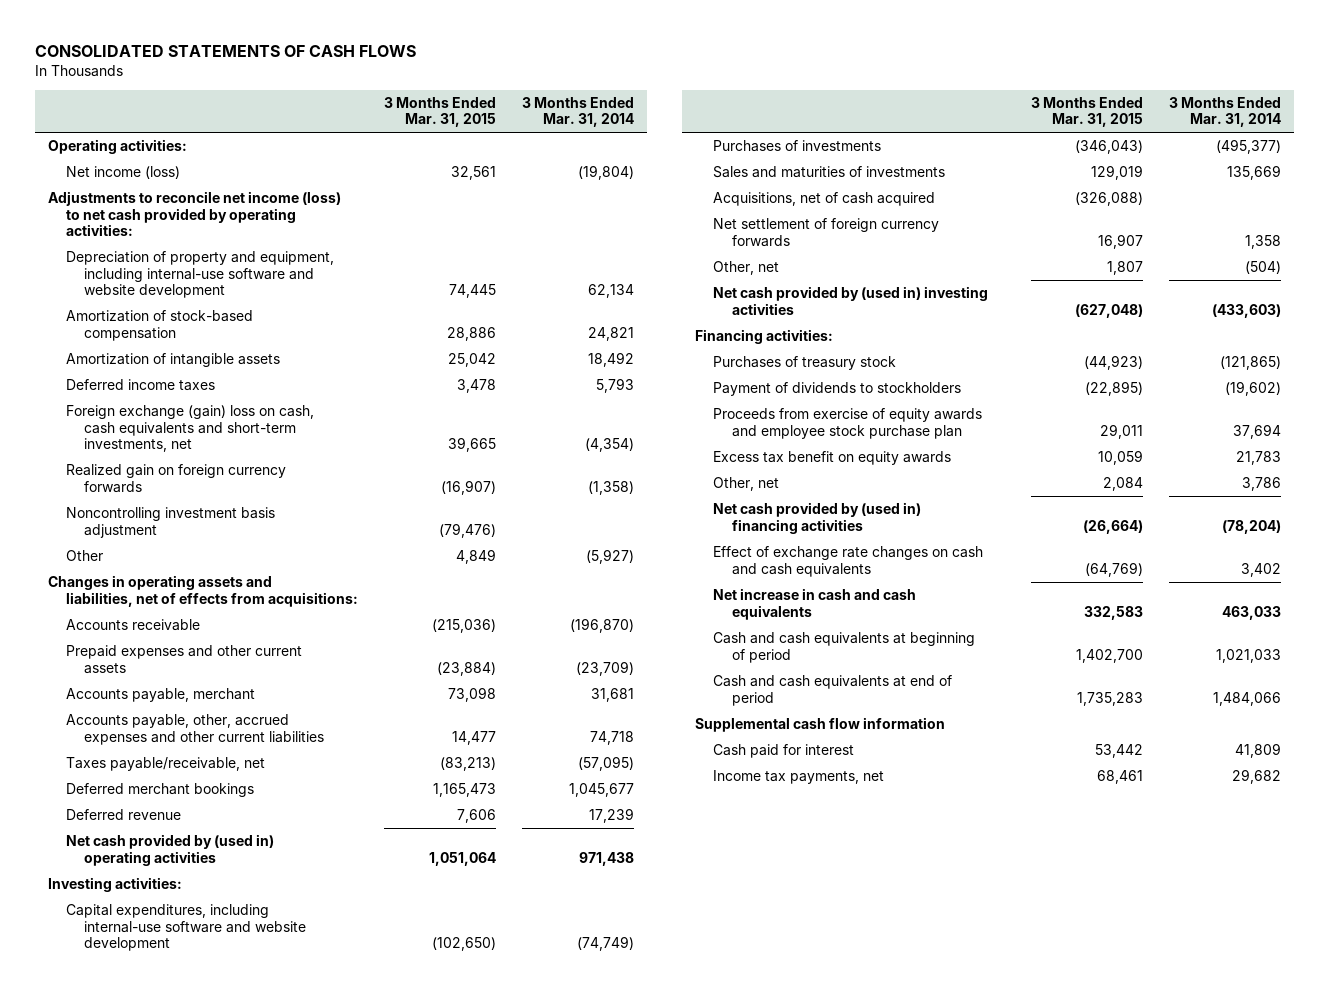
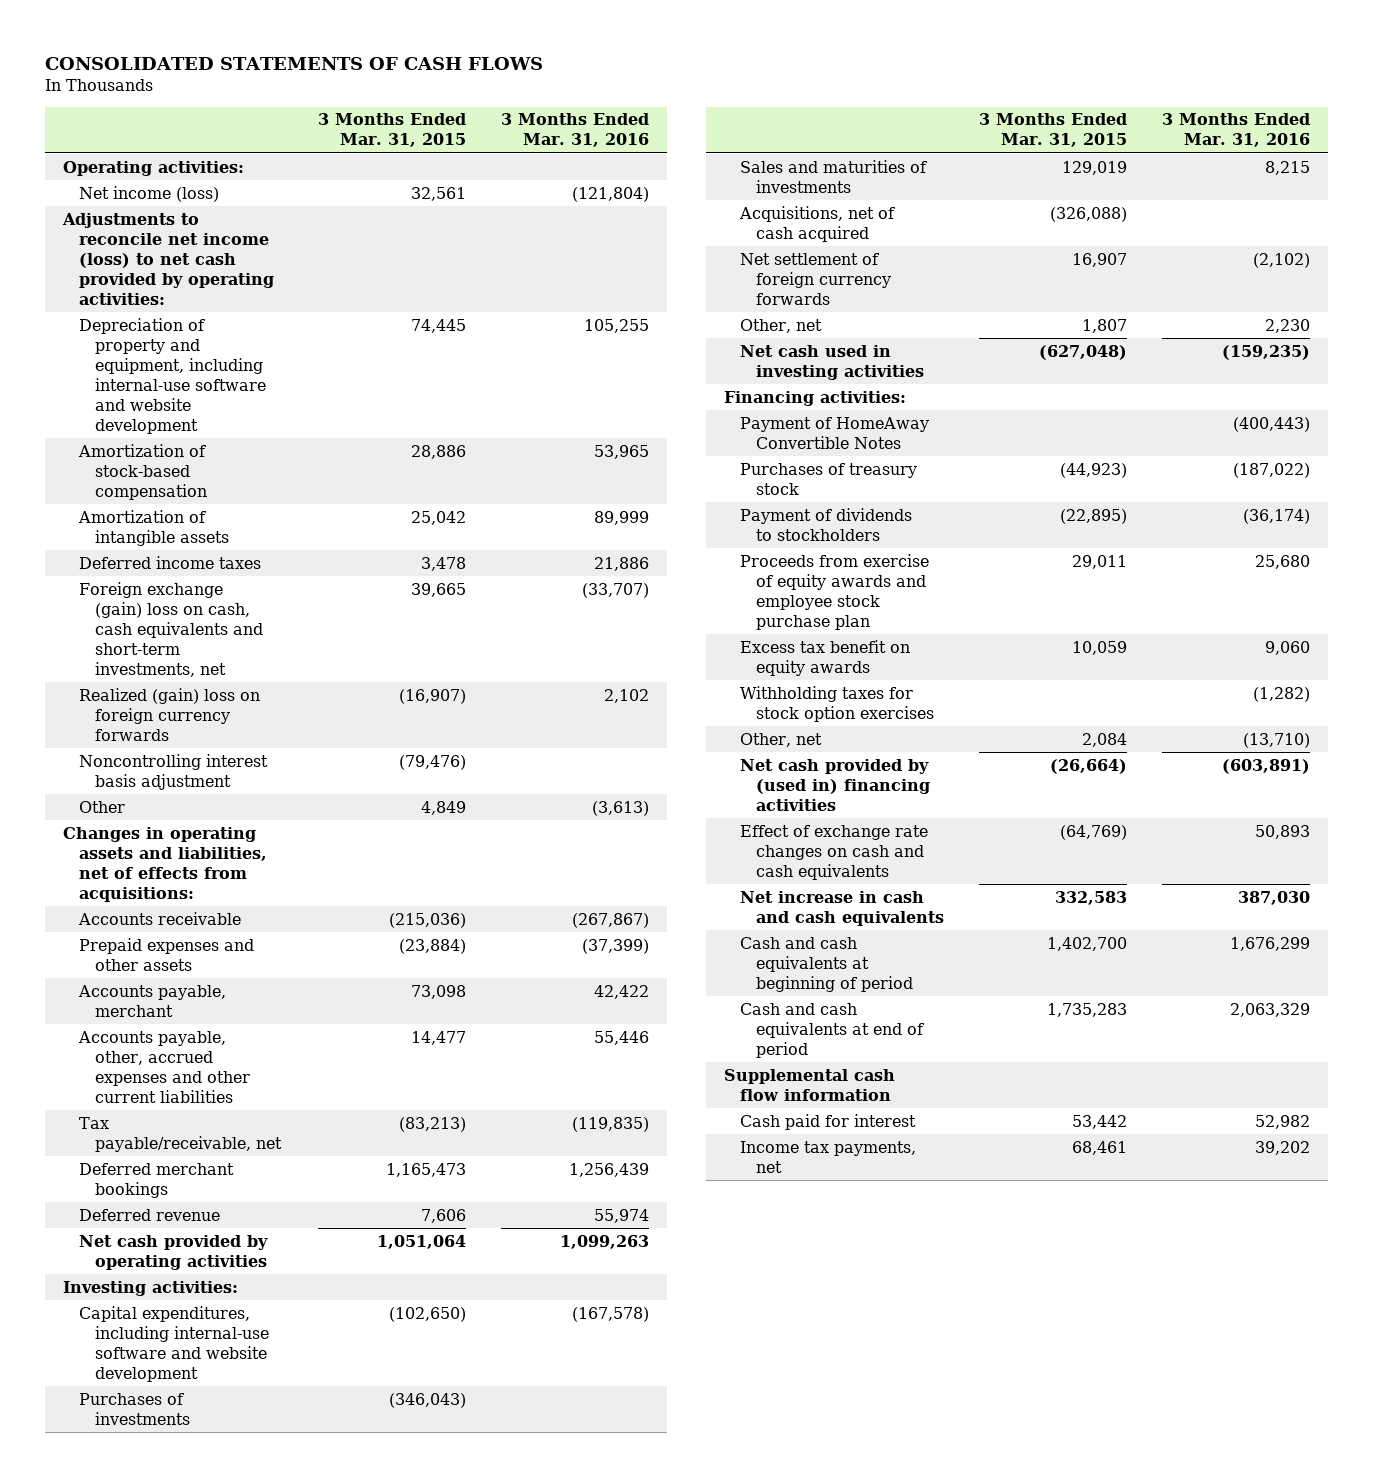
- | 3 Months Ended Mar. 31, 2015 | 3 Months Ended Mar. 31, 2014
+ | 3 Months Ended Mar. 31, 2015 | 3 Months Ended Mar. 31, 2016
- Realized gain on foreign currency forwards | (16,907) | (1,358)
- Noncontrolling investment basis adjustment | (79,476) |
+ Realized (gain) loss on foreign currency forwards | (16,907) | 2,102
+ Noncontrolling interest basis adjustment | (79,476) |
- Prepaid expenses and other current assets | (23,884) | (23,709)
+ Prepaid expenses and other assets | (23,884) | (37,399)
- Taxes payable/receivable, net | (83,213) | (57,095)
+ Tax payable/receivable, net | (83,213) | (119,835)
- Net cash provided by (used in) operating activities | 1,051,064 | 971,438
+ Net cash provided by operating activities | 1,051,064 | 1,099,263
- Net cash provided by (used in) investing activities | (627,048) | (433,603)
+ Net cash used in investing activities | (627,048) | (159,235)
+ Payment of HomeAway Convertible Notes | | (400,443)
+ Withholding taxes for stock option exercises | | (1,282)

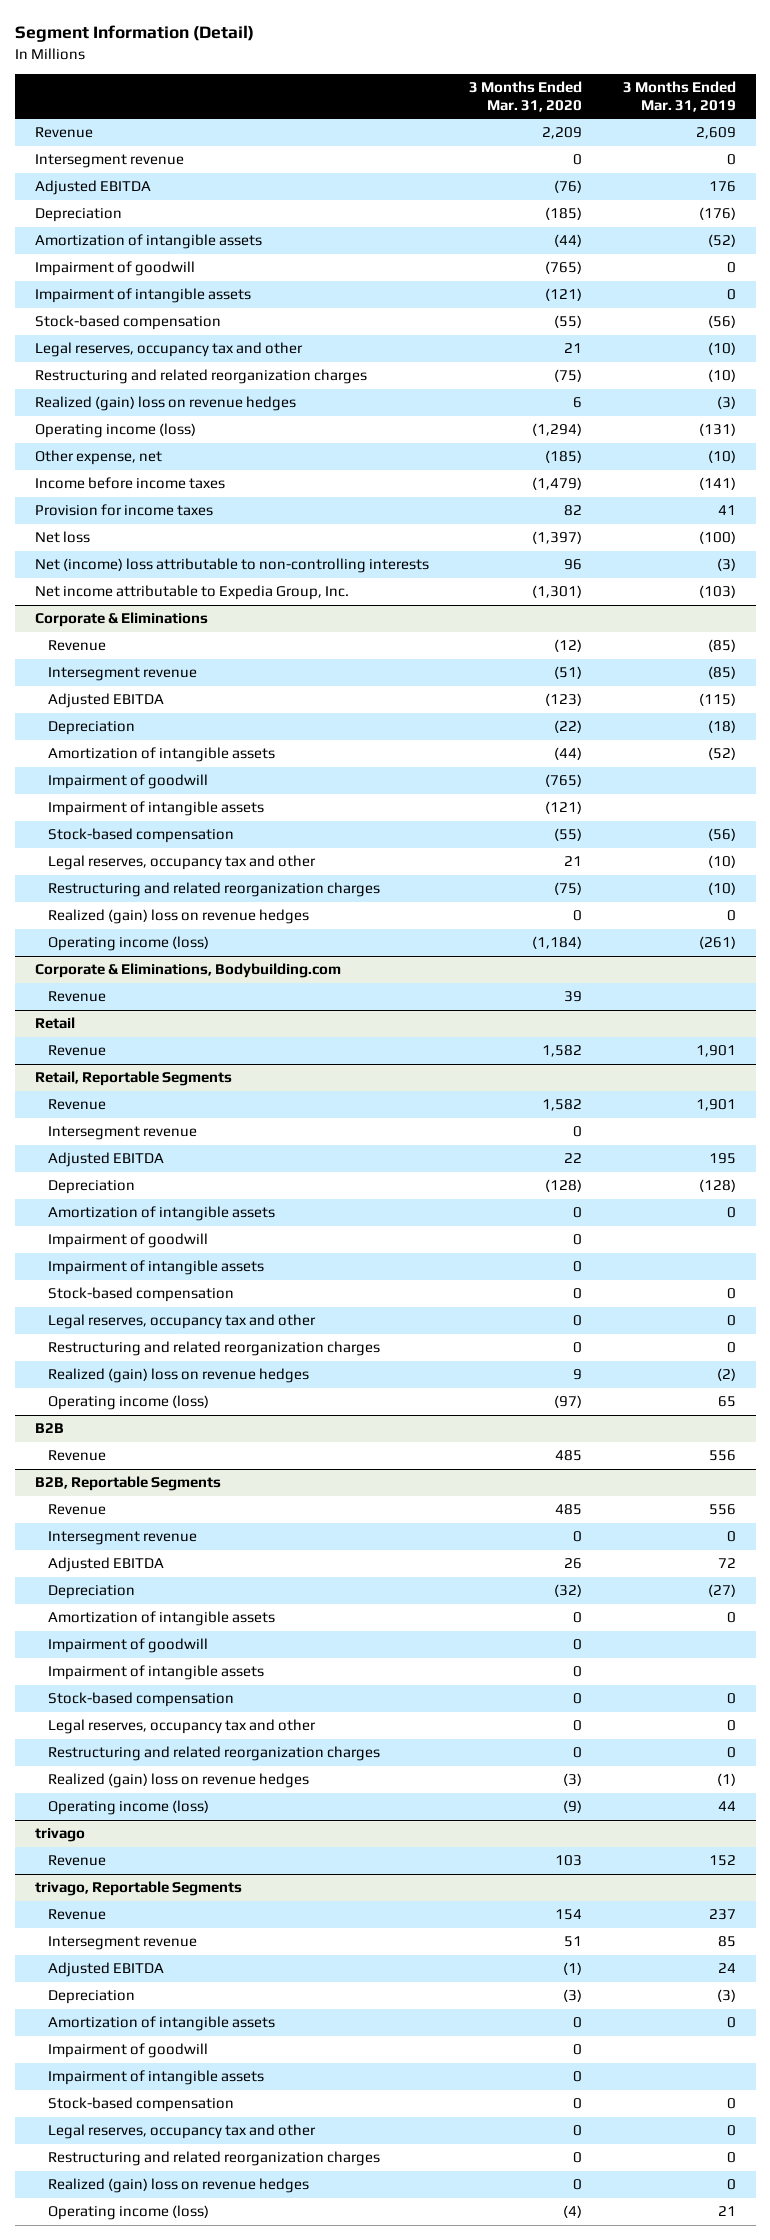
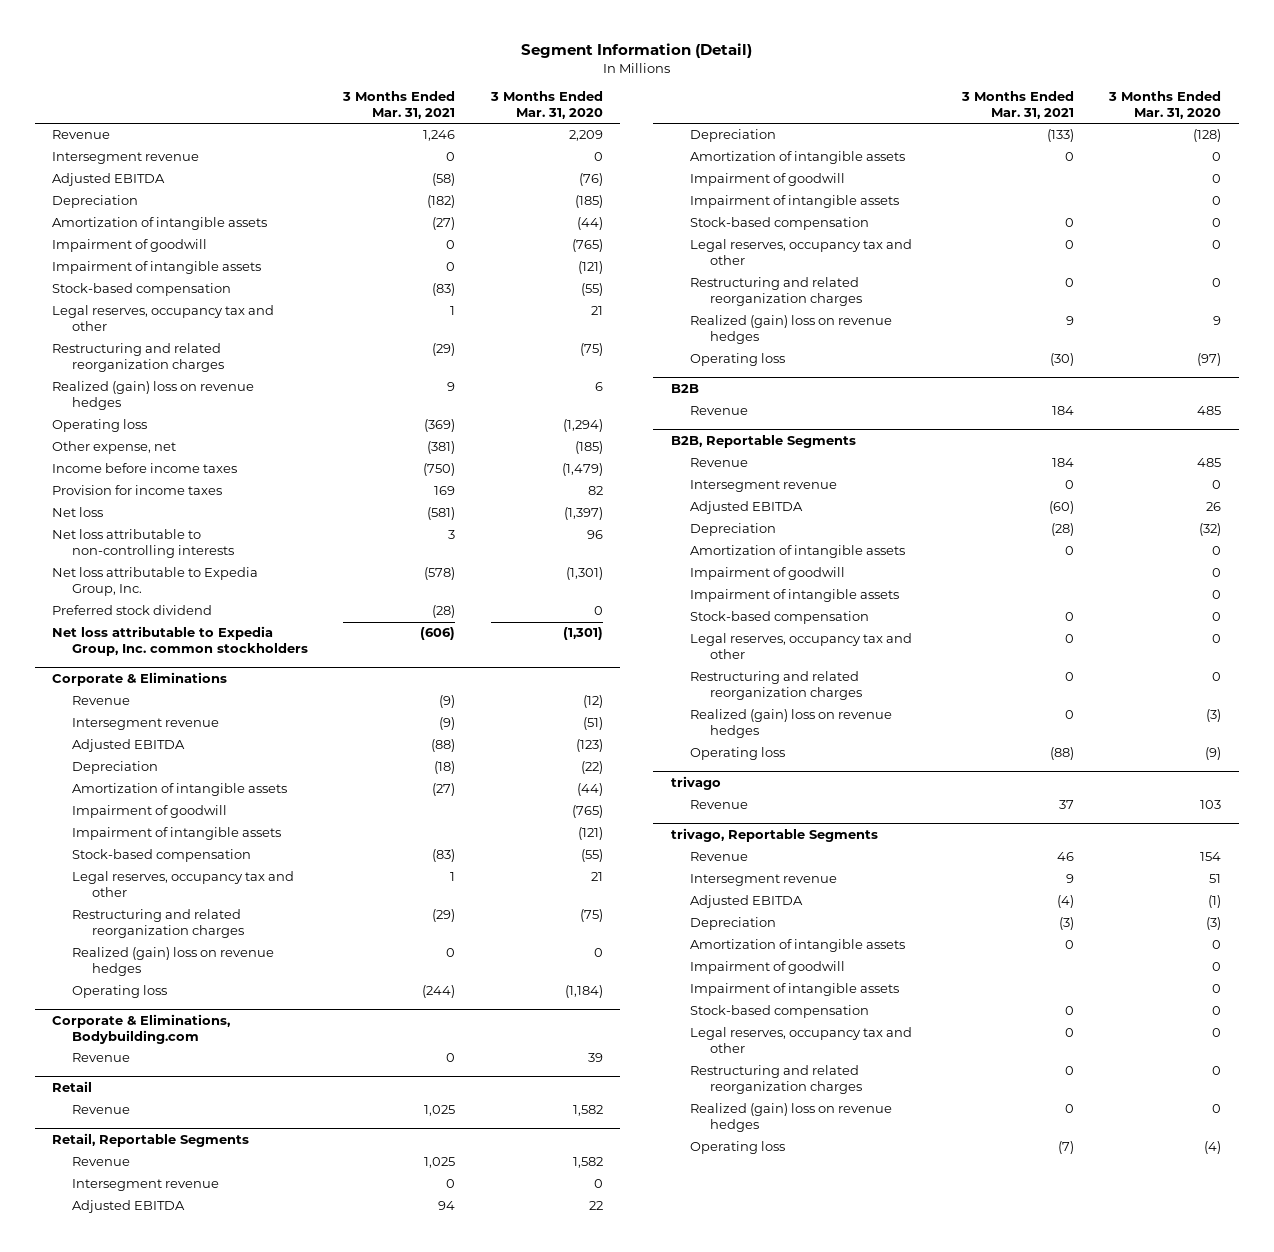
- | 3 Months Ended Mar. 31, 2020 | 3 Months Ended Mar. 31, 2019
+ | 3 Months Ended Mar. 31, 2021 | 3 Months Ended Mar. 31, 2020
- Operating income (loss) | (1,294) | (131)
+ Operating loss | (369) | (1,294)
- Net (income) loss attributable to non-controlling interests | 96 | (3)
- Net income attributable to Expedia Group, Inc. | (1,301) | (103)
+ Net loss attributable to non-controlling interests | 3 | 96
+ Net loss attributable to Expedia Group, Inc. | (578) | (1,301)
+ Preferred stock dividend | (28) | 0
+ Net loss attributable to Expedia Group, Inc. common stockholders | (606) | (1,301)
@ Corporate & Eliminations
- Operating income (loss) | (1,184) | (261)
+ Operating loss | (244) | (1,184)
@ Retail, Reportable Segments
- Operating income (loss) | (97) | 65
+ Operating loss | (30) | (97)
@ B2B, Reportable Segments
- Operating income (loss) | (9) | 44
+ Operating loss | (88) | (9)
@ trivago, Reportable Segments
- Operating income (loss) | (4) | 21
+ Operating loss | (7) | (4)

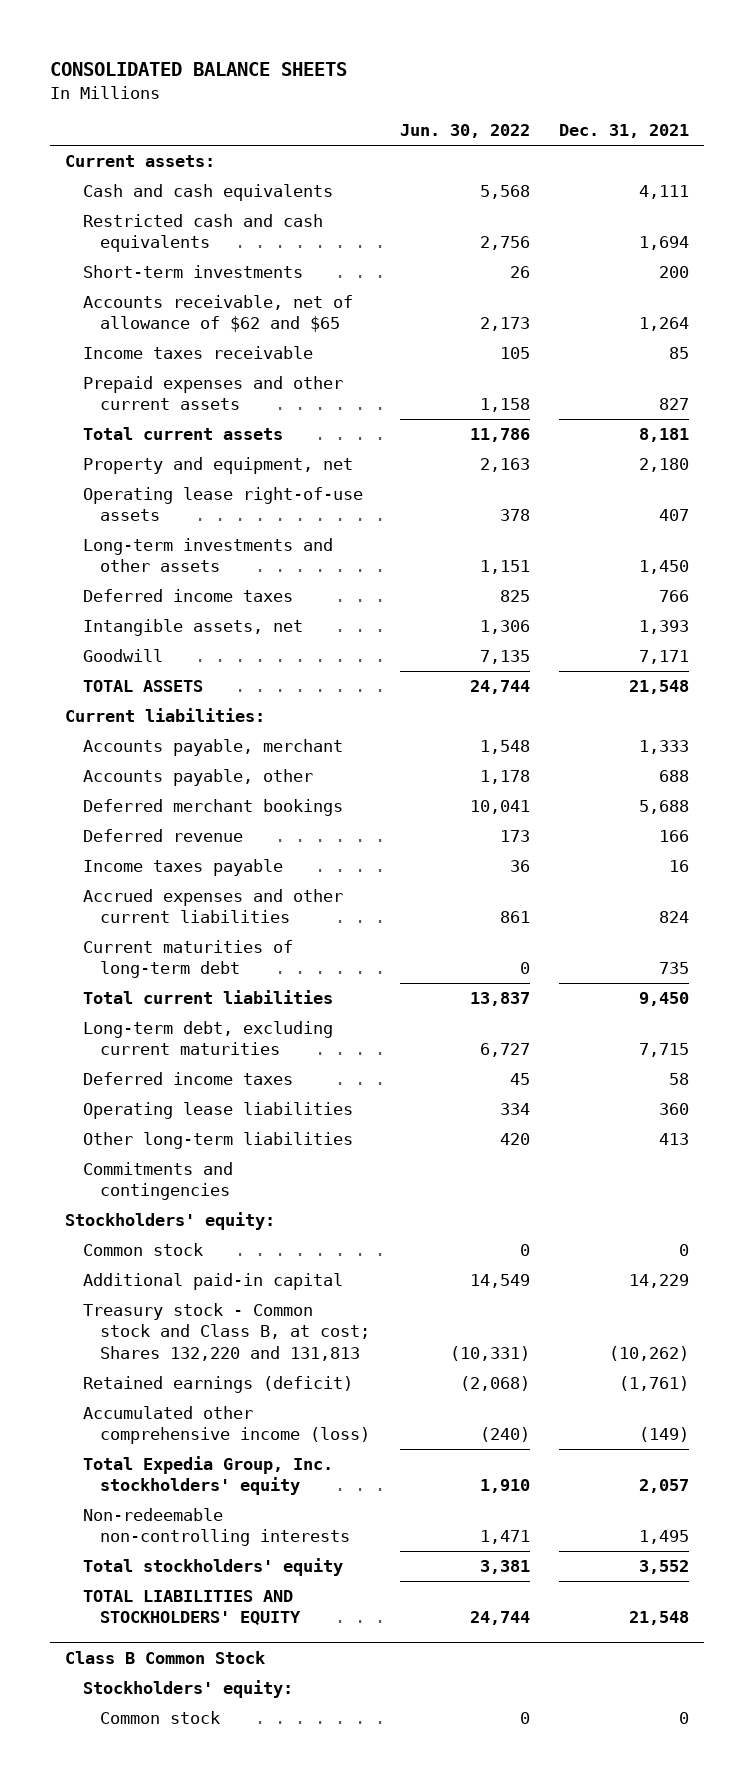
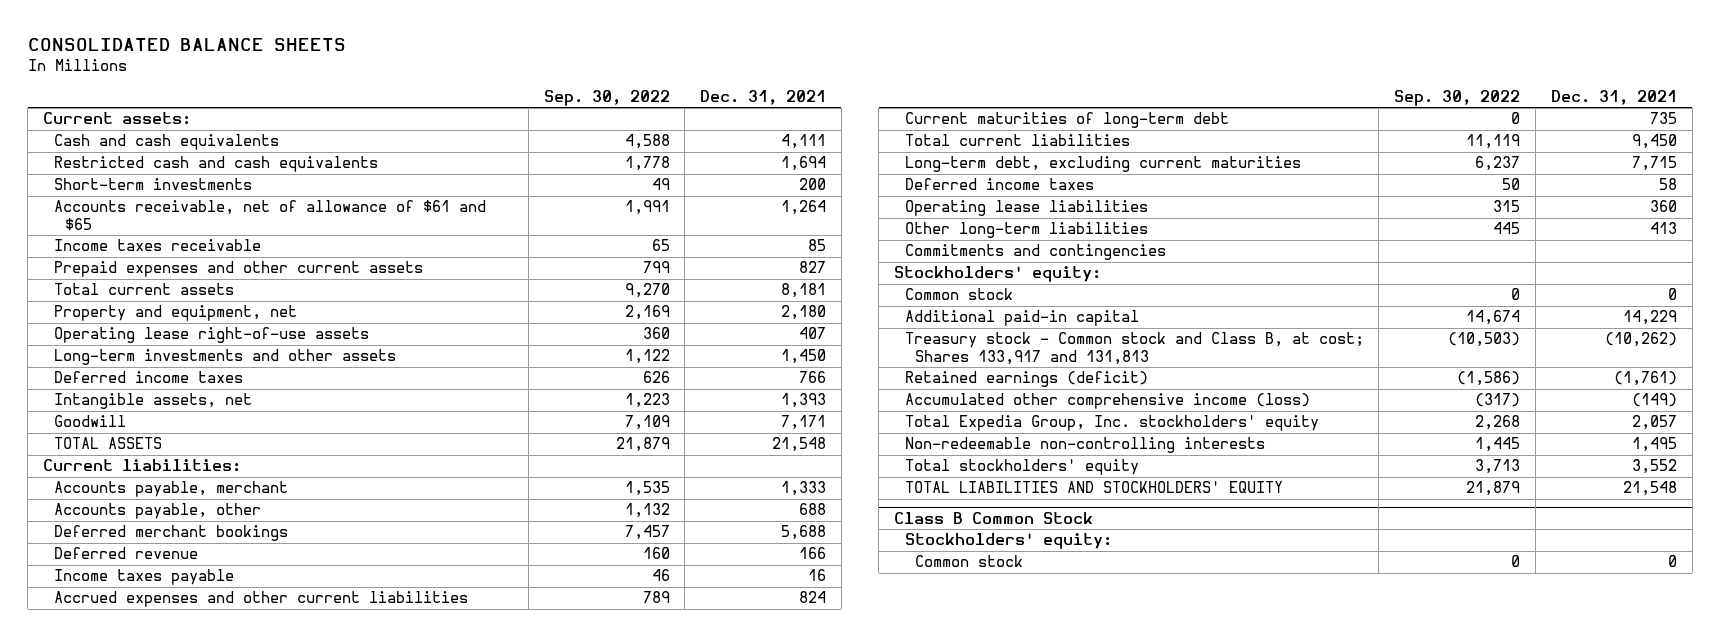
- | Jun. 30, 2022 | Dec. 31, 2021
+ | Sep. 30, 2022 | Dec. 31, 2021
- Accounts receivable, net of allowance of $62 and $65 | 2,173 | 1,264
+ Accounts receivable, net of allowance of $61 and $65 | 1,991 | 1,264
- Treasury stock - Common stock and Class B, at cost; Shares 132,220 and 131,813 | (10,331) | (10,262)
+ Treasury stock - Common stock and Class B, at cost; Shares 133,917 and 131,813 | (10,503) | (10,262)

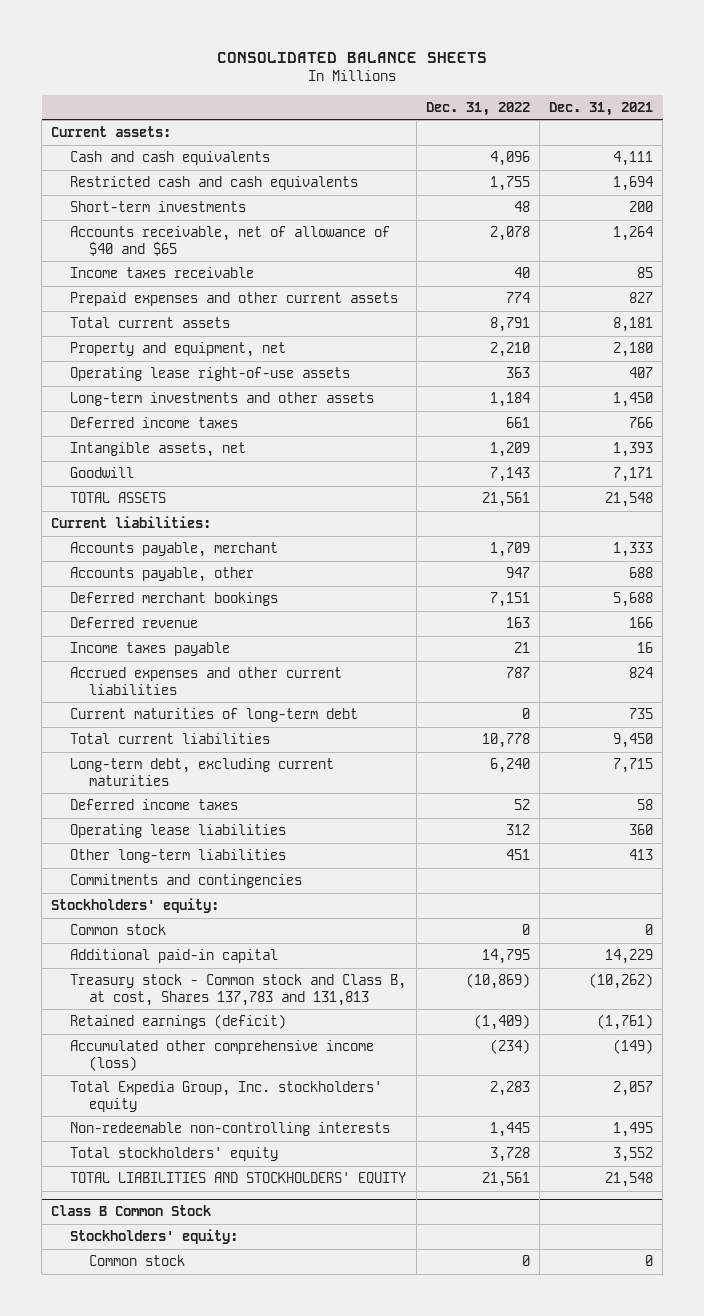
- | Sep. 30, 2022 | Dec. 31, 2021
+ | Dec. 31, 2022 | Dec. 31, 2021
- Accounts receivable, net of allowance of $61 and $65 | 1,991 | 1,264
+ Accounts receivable, net of allowance of $40 and $65 | 2,078 | 1,264
- Treasury stock - Common stock and Class B, at cost; Shares 133,917 and 131,813 | (10,503) | (10,262)
+ Treasury stock - Common stock and Class B, at cost, Shares 137,783 and 131,813 | (10,869) | (10,262)

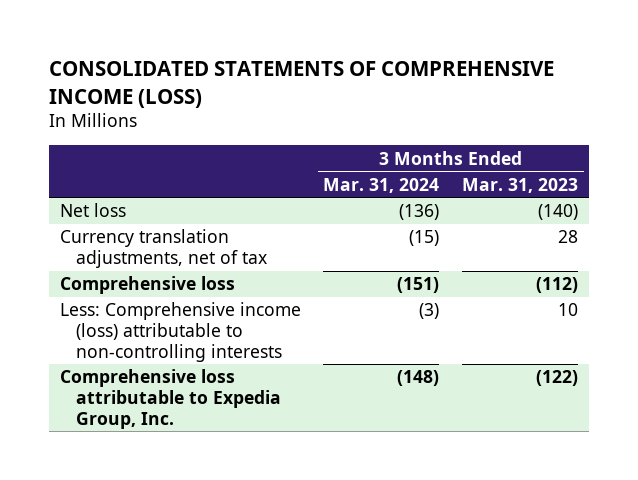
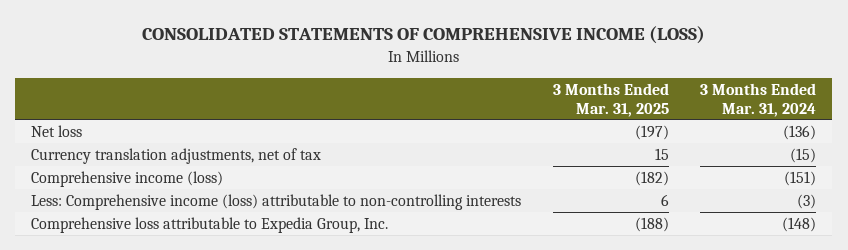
- | 3 Months Ended Mar. 31, 2024 | 3 Months Ended Mar. 31, 2023
+ | 3 Months Ended Mar. 31, 2025 | 3 Months Ended Mar. 31, 2024
- Comprehensive loss | (151) | (112)
+ Comprehensive income (loss) | (182) | (151)

